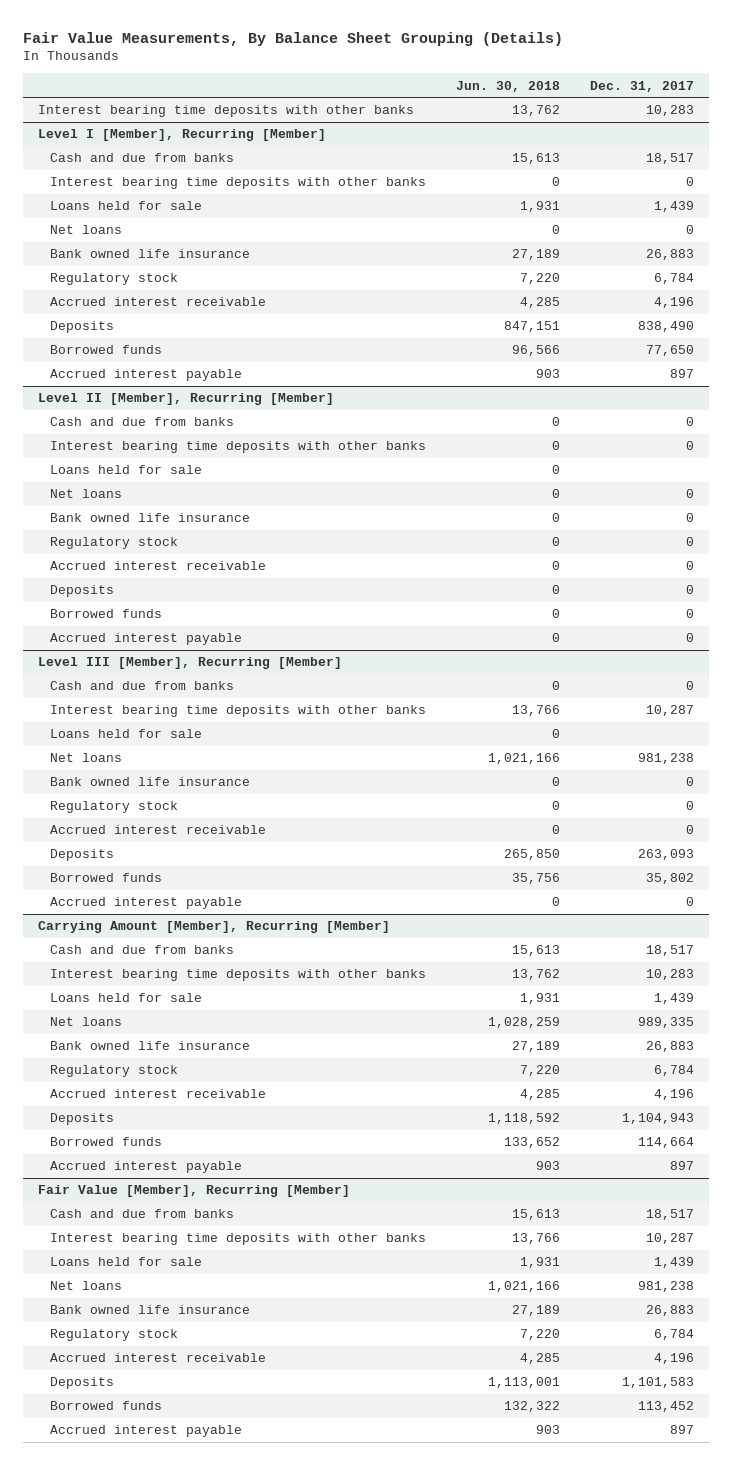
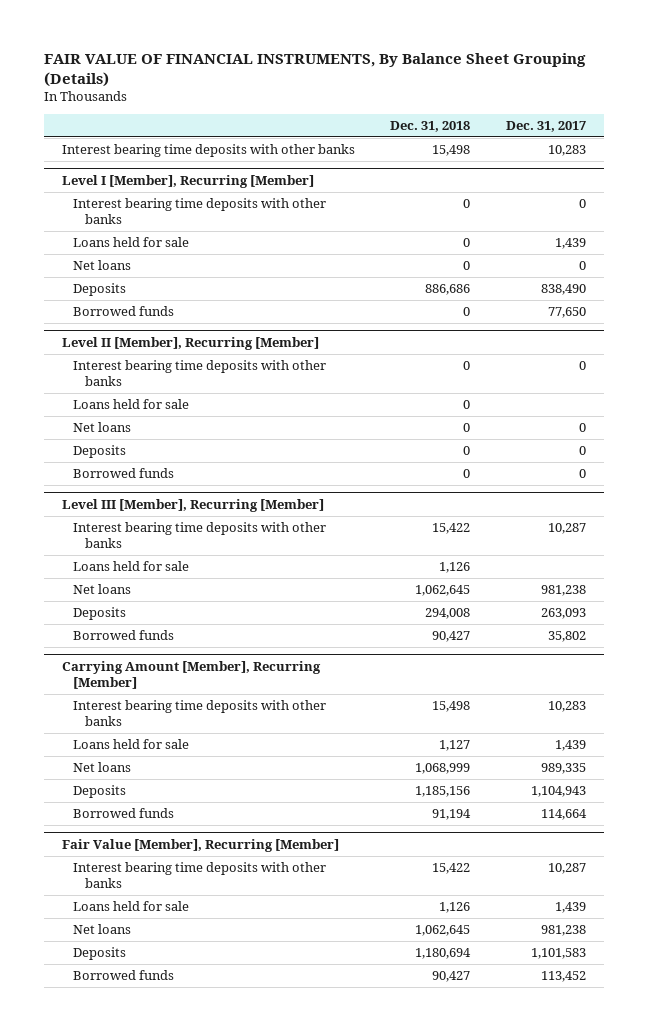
- Fair Value Measurements, By Balance Sheet Grouping (Details)
+ FAIR VALUE OF FINANCIAL INSTRUMENTS, By Balance Sheet Grouping (Details)
- | Jun. 30, 2018 | Dec. 31, 2017
+ | Dec. 31, 2018 | Dec. 31, 2017
@ Level I [Member], Recurring [Member]
- Cash and due from banks | 15,613 | 18,517
- Bank owned life insurance | 27,189 | 26,883
- Regulatory stock | 7,220 | 6,784
- Accrued interest receivable | 4,285 | 4,196
- Accrued interest payable | 903 | 897
@ Level II [Member], Recurring [Member]
- Cash and due from banks | 0 | 0
- Bank owned life insurance | 0 | 0
- Regulatory stock | 0 | 0
- Accrued interest receivable | 0 | 0
- Accrued interest payable | 0 | 0
@ Level III [Member], Recurring [Member]
- Cash and due from banks | 0 | 0
- Bank owned life insurance | 0 | 0
- Regulatory stock | 0 | 0
- Accrued interest receivable | 0 | 0
- Accrued interest payable | 0 | 0
@ Carrying Amount [Member], Recurring [Member]
- Cash and due from banks | 15,613 | 18,517
- Bank owned life insurance | 27,189 | 26,883
- Regulatory stock | 7,220 | 6,784
- Accrued interest receivable | 4,285 | 4,196
- Accrued interest payable | 903 | 897
@ Fair Value [Member], Recurring [Member]
- Cash and due from banks | 15,613 | 18,517
- Bank owned life insurance | 27,189 | 26,883
- Regulatory stock | 7,220 | 6,784
- Accrued interest receivable | 4,285 | 4,196
- Accrued interest payable | 903 | 897

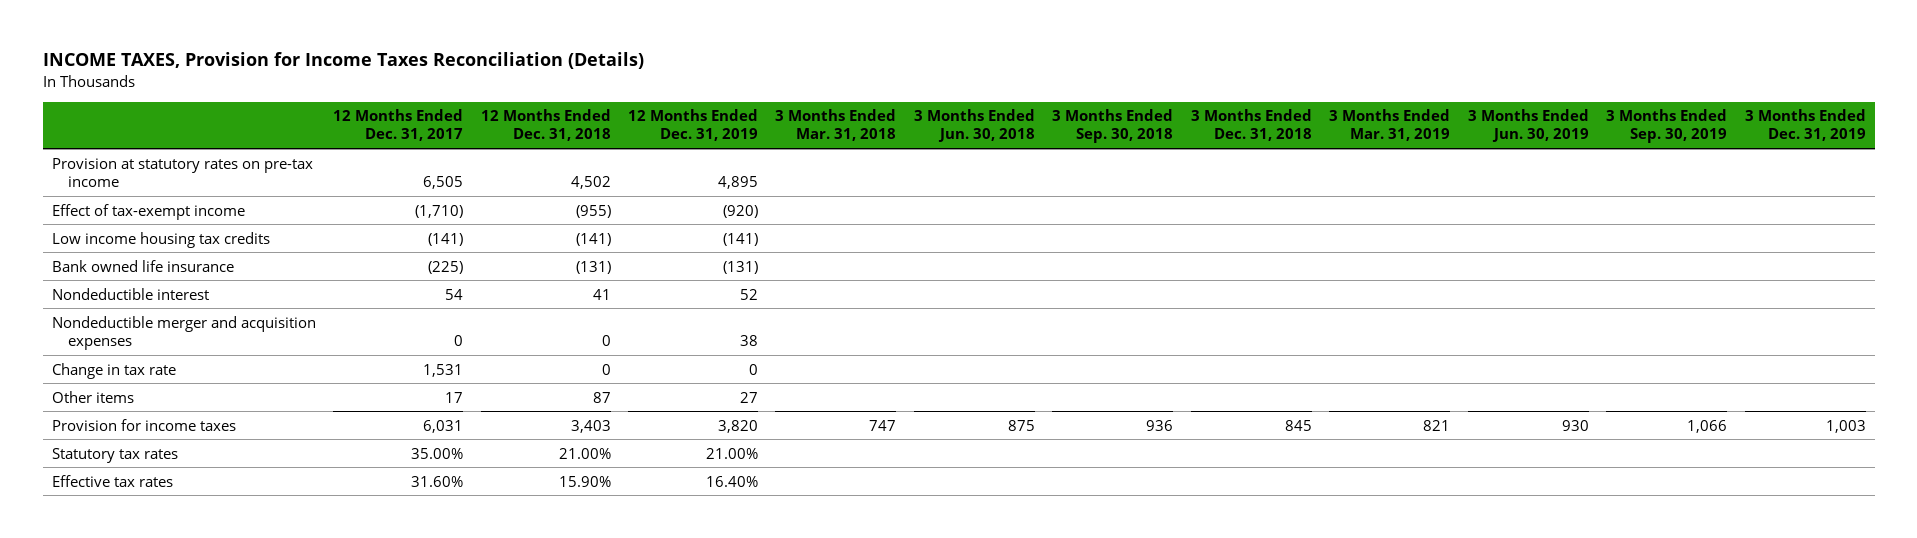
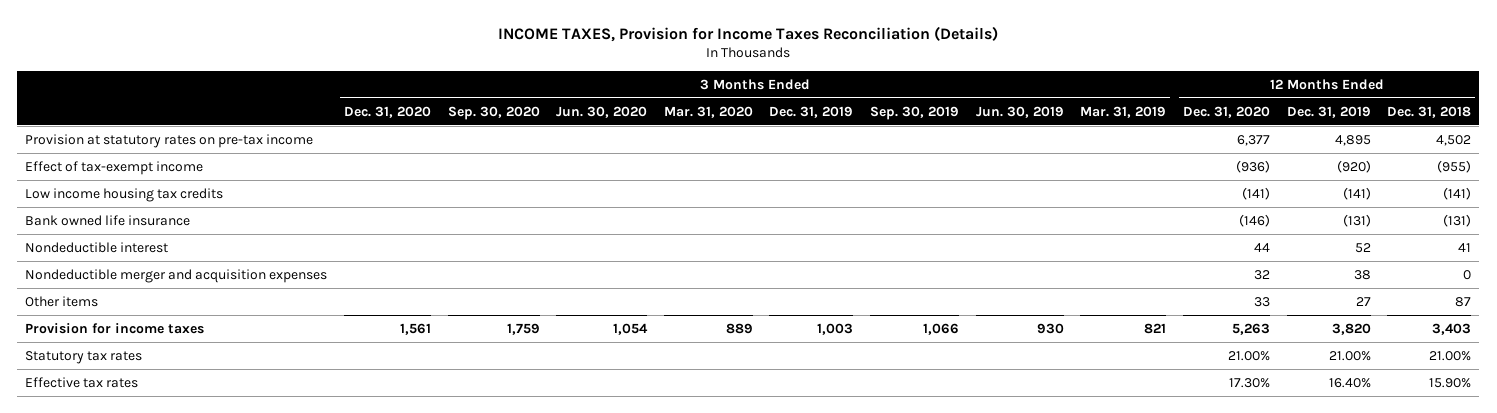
- | 12 Months Ended Dec. 31, 2017 | 12 Months Ended Dec. 31, 2018 | 12 Months Ended Dec. 31, 2019 | 3 Months Ended Mar. 31, 2018 | 3 Months Ended Jun. 30, 2018 | 3 Months Ended Sep. 30, 2018 | 3 Months Ended Dec. 31, 2018 | 3 Months Ended Mar. 31, 2019 | 3 Months Ended Jun. 30, 2019 | 3 Months Ended Sep. 30, 2019 | 3 Months Ended Dec. 31, 2019
+ | 3 Months Ended Dec. 31, 2020 | 3 Months Ended Sep. 30, 2020 | 3 Months Ended Jun. 30, 2020 | 3 Months Ended Mar. 31, 2020 | 3 Months Ended Dec. 31, 2019 | 3 Months Ended Sep. 30, 2019 | 3 Months Ended Jun. 30, 2019 | 3 Months Ended Mar. 31, 2019 | 12 Months Ended Dec. 31, 2020 | 12 Months Ended Dec. 31, 2019 | 12 Months Ended Dec. 31, 2018
- Change in tax rate | 1,531 | 0 | 0 | | | | | | | |

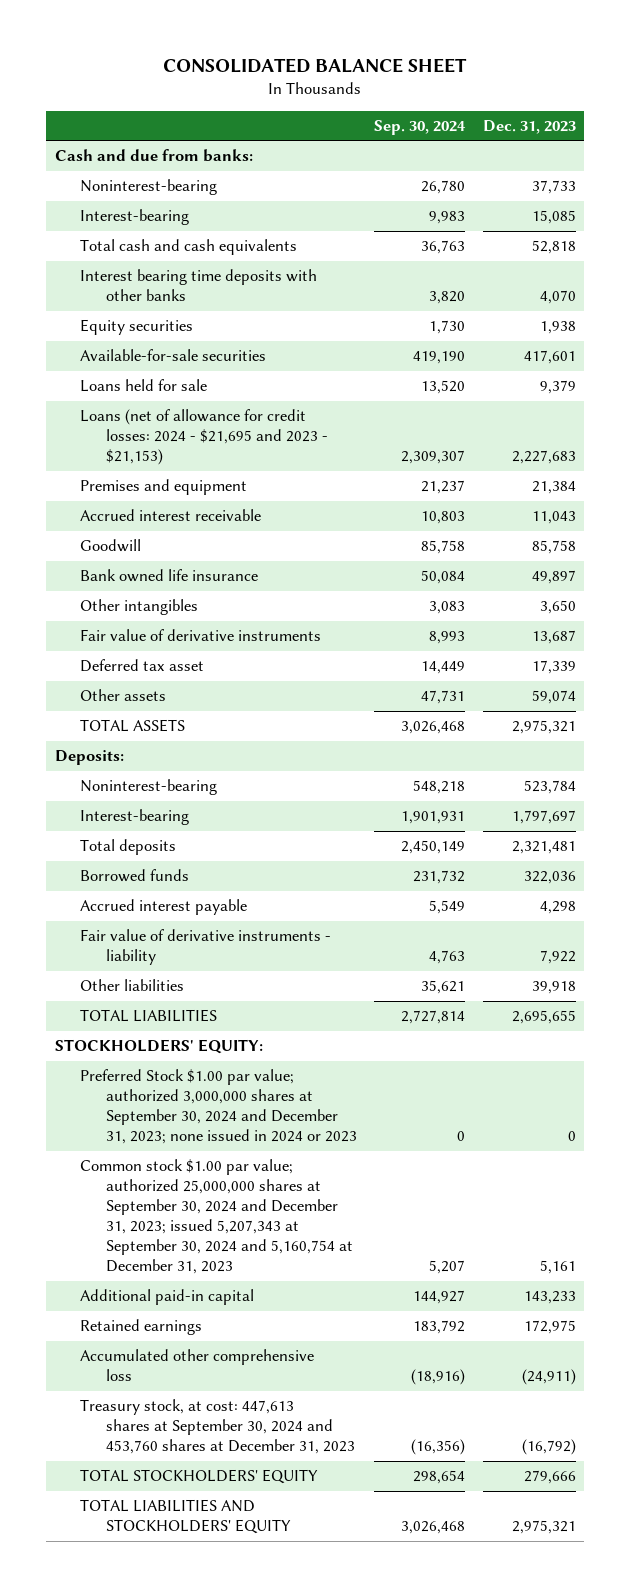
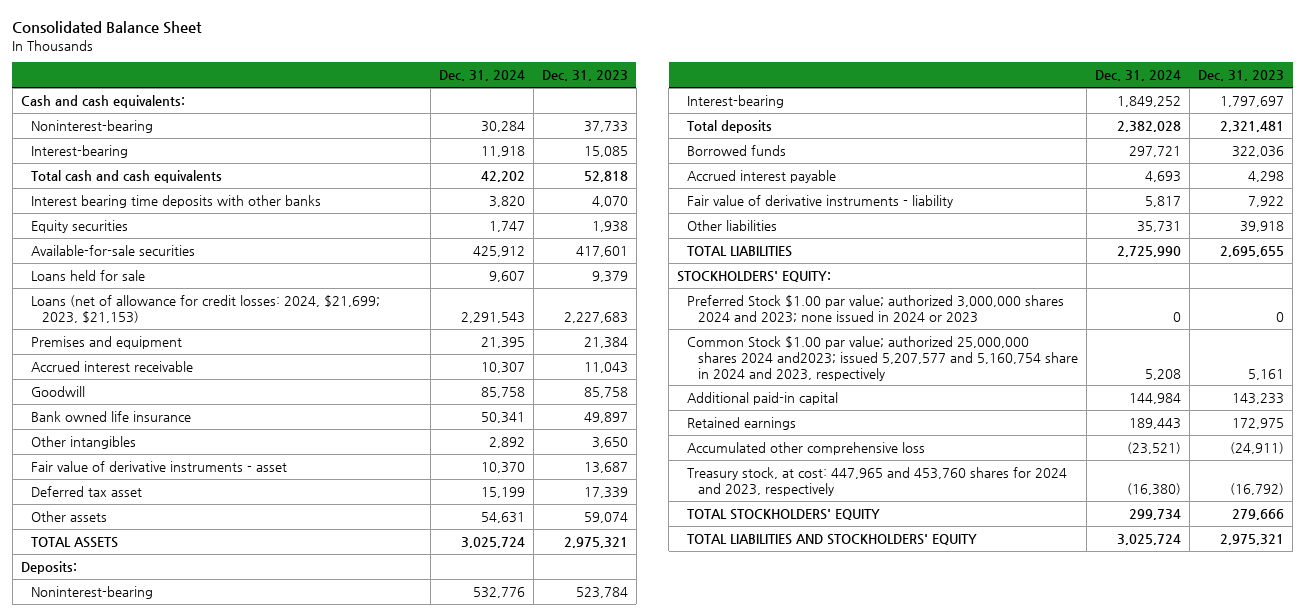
- CONSOLIDATED BALANCE SHEET
+ Consolidated Balance Sheet
- | Sep. 30, 2024 | Dec. 31, 2023
+ | Dec. 31, 2024 | Dec. 31, 2023
- Cash and due from banks:
+ Cash and cash equivalents:
- Loans (net of allowance for credit losses: 2024 - $21,695 and 2023 - $21,153) | 2,309,307 | 2,227,683
+ Loans (net of allowance for credit losses: 2024, $21,699; 2023, $21,153) | 2,291,543 | 2,227,683
- Fair value of derivative instruments | 8,993 | 13,687
+ Fair value of derivative instruments - asset | 10,370 | 13,687
- Preferred Stock $1.00 par value; authorized 3,000,000 shares at September 30, 2024 and December 31, 2023; none issued in 2024 or 2023 | 0 | 0
- Common stock $1.00 par value; authorized 25,000,000 shares at September 30, 2024 and December 31, 2023; issued 5,207,343 at September 30, 2024 and 5,160,754 at December 31, 2023 | 5,207 | 5,161
+ Preferred Stock $1.00 par value; authorized 3,000,000 shares 2024 and 2023; none issued in 2024 or 2023 | 0 | 0
+ Common Stock $1.00 par value; authorized 25,000,000 shares 2024 and2023; issued 5,207,577 and 5,160,754 share in 2024 and 2023, respectively | 5,208 | 5,161
- Treasury stock, at cost: 447,613 shares at September 30, 2024 and 453,760 shares at December 31, 2023 | (16,356) | (16,792)
+ Treasury stock, at cost: 447,965 and 453,760 shares for 2024 and 2023, respectively | (16,380) | (16,792)

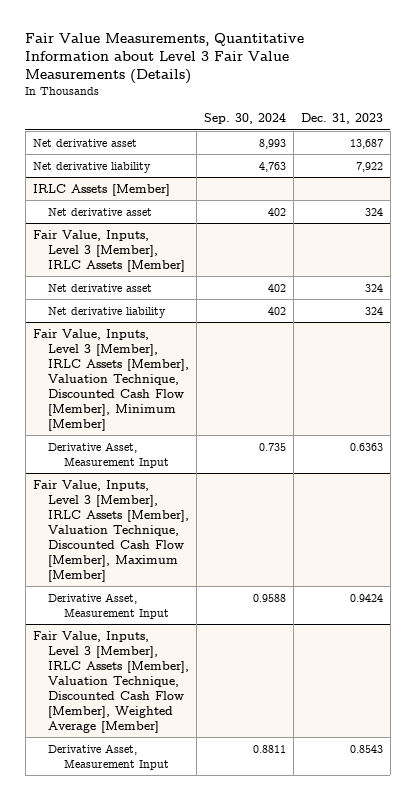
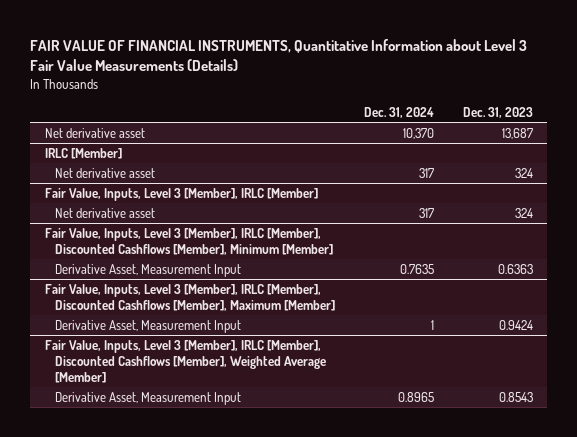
- Fair Value Measurements, Quantitative Information about Level 3 Fair Value Measurements (Details)
+ FAIR VALUE OF FINANCIAL INSTRUMENTS, Quantitative Information about Level 3 Fair Value Measurements (Details)
- | Sep. 30, 2024 | Dec. 31, 2023
+ | Dec. 31, 2024 | Dec. 31, 2023
- Net derivative liability | 4,763 | 7,922
- IRLC Assets [Member]
+ IRLC [Member]
- Fair Value, Inputs, Level 3 [Member], IRLC Assets [Member]
+ Fair Value, Inputs, Level 3 [Member], IRLC [Member]
- Net derivative liability | 402 | 324
- Fair Value, Inputs, Level 3 [Member], IRLC Assets [Member], Valuation Technique, Discounted Cash Flow [Member], Minimum [Member]
+ Fair Value, Inputs, Level 3 [Member], IRLC [Member], Discounted Cashflows [Member], Minimum [Member]
- Fair Value, Inputs, Level 3 [Member], IRLC Assets [Member], Valuation Technique, Discounted Cash Flow [Member], Maximum [Member]
+ Fair Value, Inputs, Level 3 [Member], IRLC [Member], Discounted Cashflows [Member], Maximum [Member]
- Fair Value, Inputs, Level 3 [Member], IRLC Assets [Member], Valuation Technique, Discounted Cash Flow [Member], Weighted Average [Member]
+ Fair Value, Inputs, Level 3 [Member], IRLC [Member], Discounted Cashflows [Member], Weighted Average [Member]

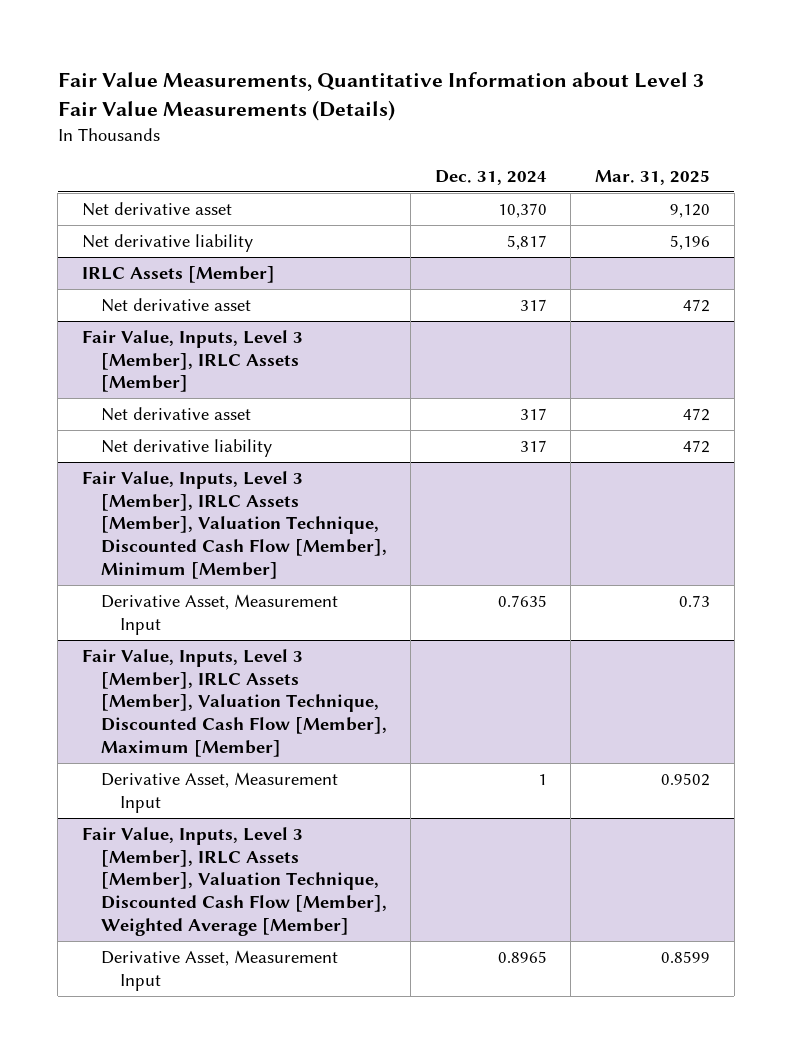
- FAIR VALUE OF FINANCIAL INSTRUMENTS, Quantitative Information about Level 3 Fair Value Measurements (Details)
+ Fair Value Measurements, Quantitative Information about Level 3 Fair Value Measurements (Details)
- | Dec. 31, 2024 | Dec. 31, 2023
+ | Dec. 31, 2024 | Mar. 31, 2025
- IRLC [Member]
+ Net derivative liability | 5,817 | 5,196
+ IRLC Assets [Member]
- Fair Value, Inputs, Level 3 [Member], IRLC [Member]
+ Fair Value, Inputs, Level 3 [Member], IRLC Assets [Member]
- Fair Value, Inputs, Level 3 [Member], IRLC [Member], Discounted Cashflows [Member], Minimum [Member]
+ Net derivative liability | 317 | 472
+ Fair Value, Inputs, Level 3 [Member], IRLC Assets [Member], Valuation Technique, Discounted Cash Flow [Member], Minimum [Member]
- Fair Value, Inputs, Level 3 [Member], IRLC [Member], Discounted Cashflows [Member], Maximum [Member]
+ Fair Value, Inputs, Level 3 [Member], IRLC Assets [Member], Valuation Technique, Discounted Cash Flow [Member], Maximum [Member]
- Fair Value, Inputs, Level 3 [Member], IRLC [Member], Discounted Cashflows [Member], Weighted Average [Member]
+ Fair Value, Inputs, Level 3 [Member], IRLC Assets [Member], Valuation Technique, Discounted Cash Flow [Member], Weighted Average [Member]

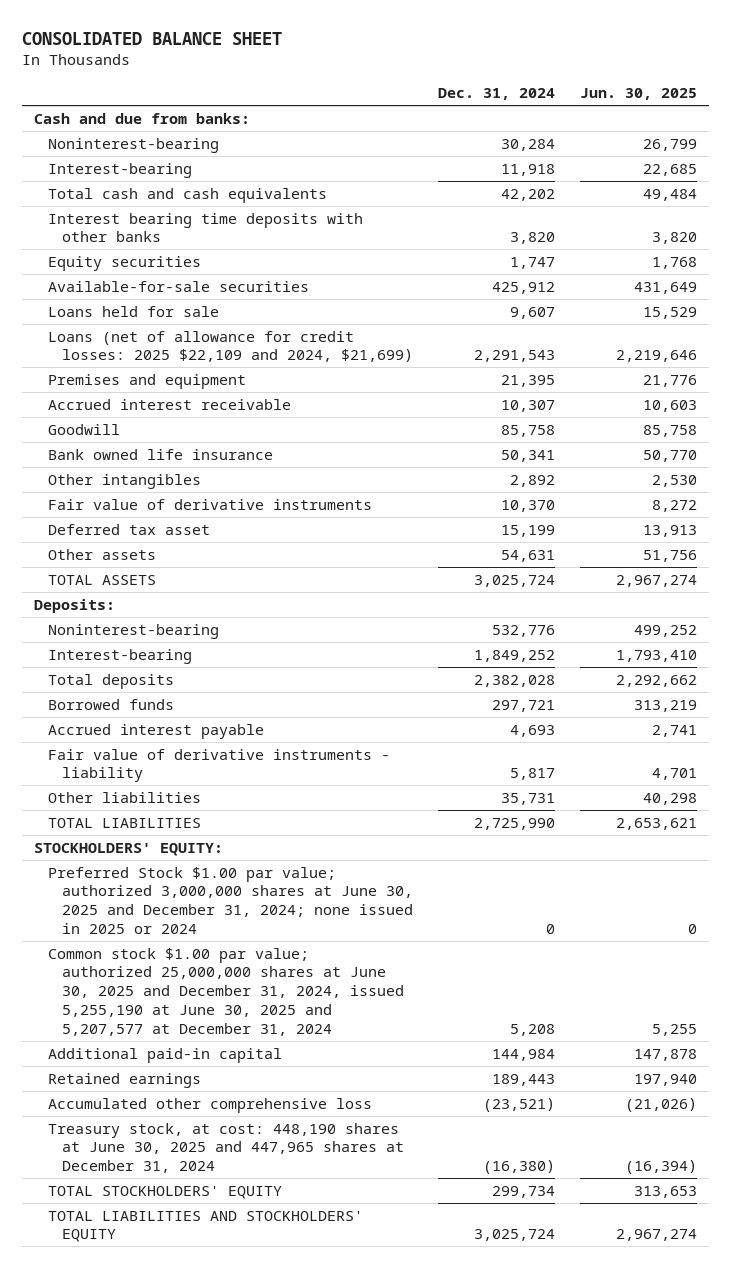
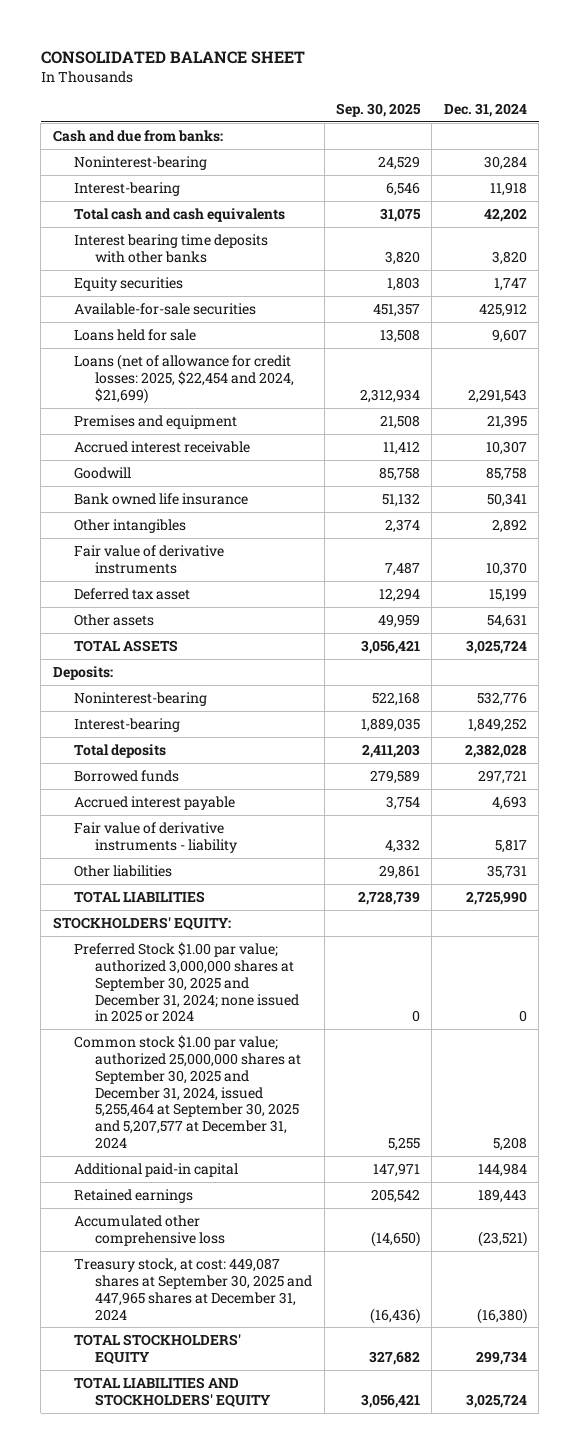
- | Dec. 31, 2024 | Jun. 30, 2025
+ | Sep. 30, 2025 | Dec. 31, 2024
- Loans (net of allowance for credit losses: 2025 $22,109 and 2024, $21,699) | 2,291,543 | 2,219,646
+ Loans (net of allowance for credit losses: 2025, $22,454 and 2024, $21,699) | 2,312,934 | 2,291,543
- Preferred Stock $1.00 par value; authorized 3,000,000 shares at June 30, 2025 and December 31, 2024; none issued in 2025 or 2024 | 0 | 0
- Common stock $1.00 par value; authorized 25,000,000 shares at June 30, 2025 and December 31, 2024, issued 5,255,190 at June 30, 2025 and 5,207,577 at December 31, 2024 | 5,208 | 5,255
+ Preferred Stock $1.00 par value; authorized 3,000,000 shares at September 30, 2025 and December 31, 2024; none issued in 2025 or 2024 | 0 | 0
+ Common stock $1.00 par value; authorized 25,000,000 shares at September 30, 2025 and December 31, 2024, issued 5,255,464 at September 30, 2025 and 5,207,577 at December 31, 2024 | 5,255 | 5,208
- Treasury stock, at cost: 448,190 shares at June 30, 2025 and 447,965 shares at December 31, 2024 | (16,380) | (16,394)
+ Treasury stock, at cost: 449,087 shares at September 30, 2025 and 447,965 shares at December 31, 2024 | (16,436) | (16,380)

